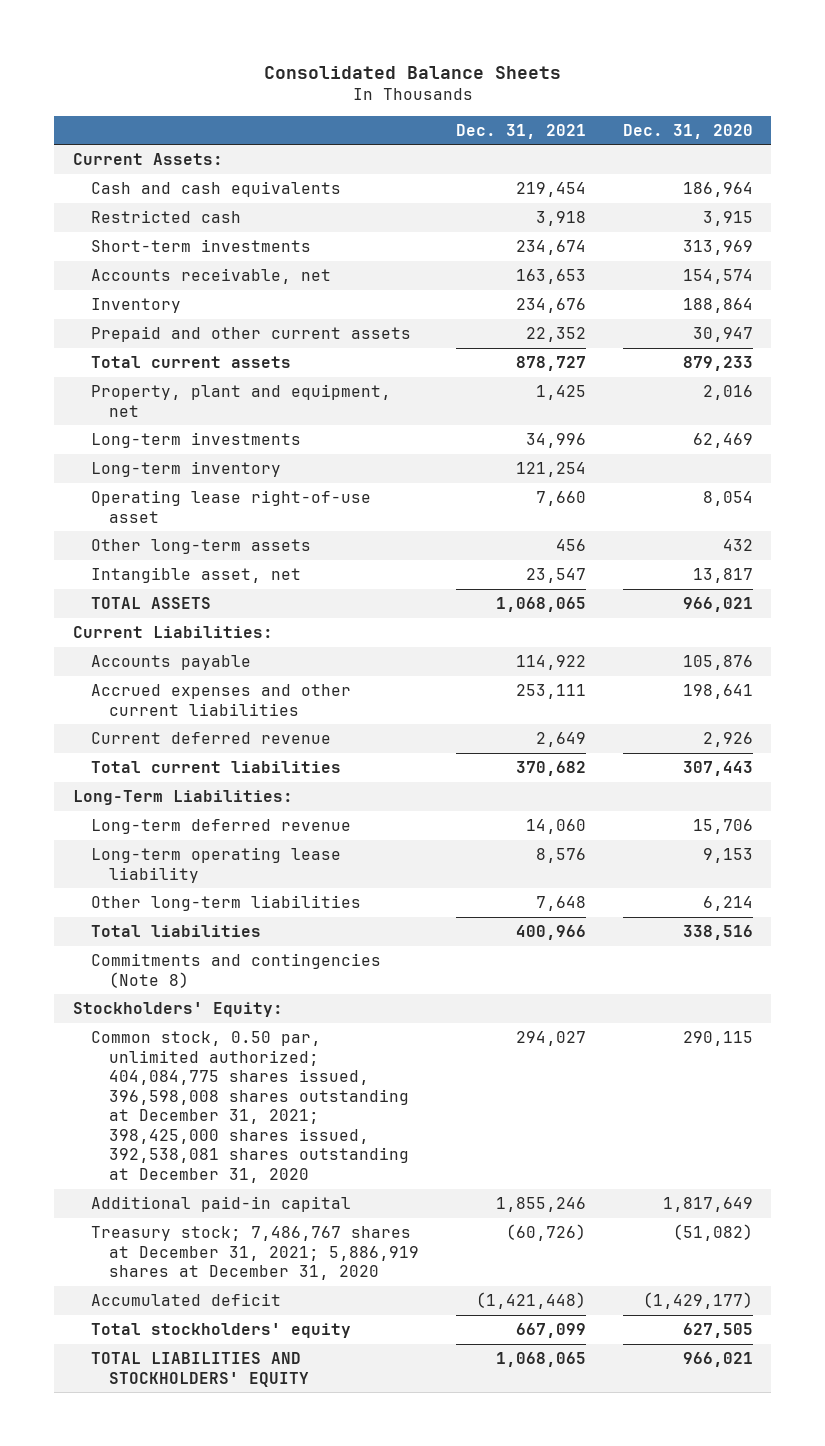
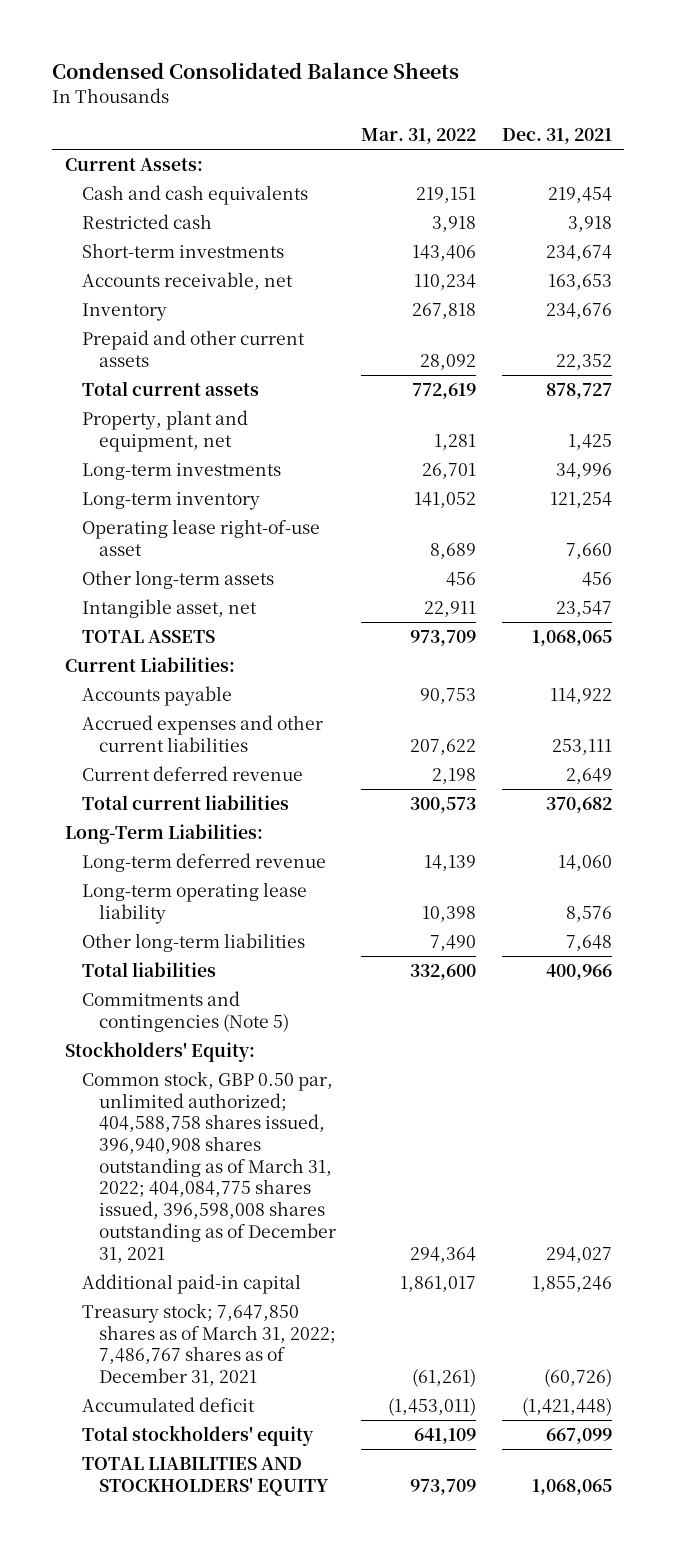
- Consolidated Balance Sheets
+ Condensed Consolidated Balance Sheets
- | Dec. 31, 2021 | Dec. 31, 2020
+ | Mar. 31, 2022 | Dec. 31, 2021
- Commitments and contingencies (Note 8)
+ Commitments and contingencies (Note 5)
- Common stock, 0.50 par, unlimited authorized; 404,084,775 shares issued, 396,598,008 shares outstanding at December 31, 2021; 398,425,000 shares issued, 392,538,081 shares outstanding at December 31, 2020 | 294,027 | 290,115
+ Common stock, GBP 0.50 par, unlimited authorized; 404,588,758 shares issued, 396,940,908 shares outstanding as of March 31, 2022; 404,084,775 shares issued, 396,598,008 shares outstanding as of December 31, 2021 | 294,364 | 294,027
- Treasury stock; 7,486,767 shares at December 31, 2021; 5,886,919 shares at December 31, 2020 | (60,726) | (51,082)
+ Treasury stock; 7,647,850 shares as of March 31, 2022; 7,486,767 shares as of December 31, 2021 | (61,261) | (60,726)

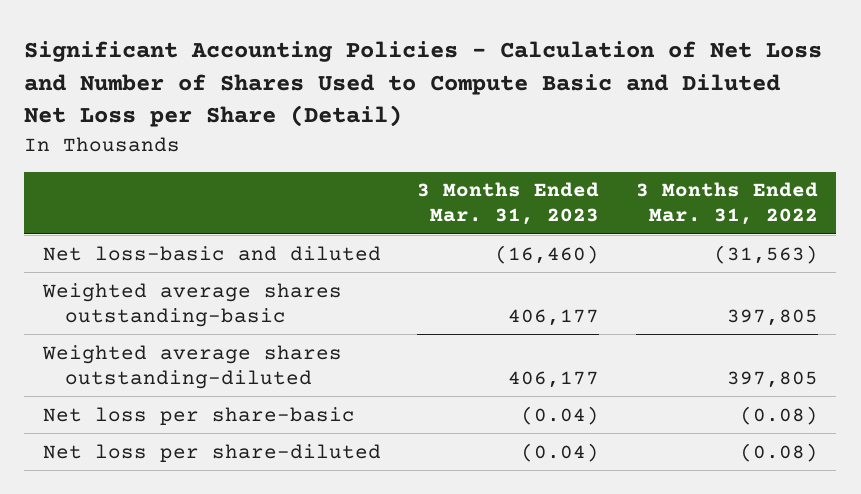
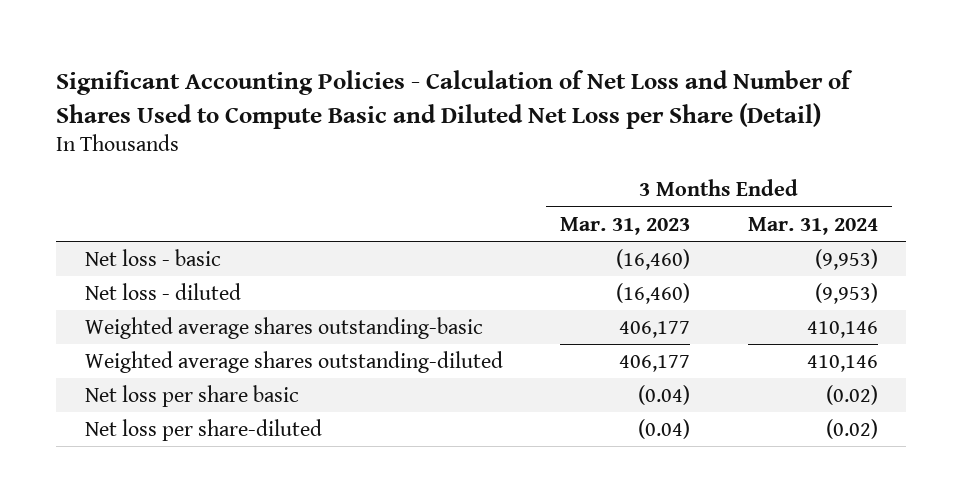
- | 3 Months Ended Mar. 31, 2023 | 3 Months Ended Mar. 31, 2022
+ | 3 Months Ended Mar. 31, 2023 | 3 Months Ended Mar. 31, 2024
- Net loss-basic and diluted | (16,460) | (31,563)
+ Net loss - basic | (16,460) | (9,953)
+ Net loss - diluted | (16,460) | (9,953)
- Net loss per share-basic | (0.04) | (0.08)
+ Net loss per share basic | (0.04) | (0.02)

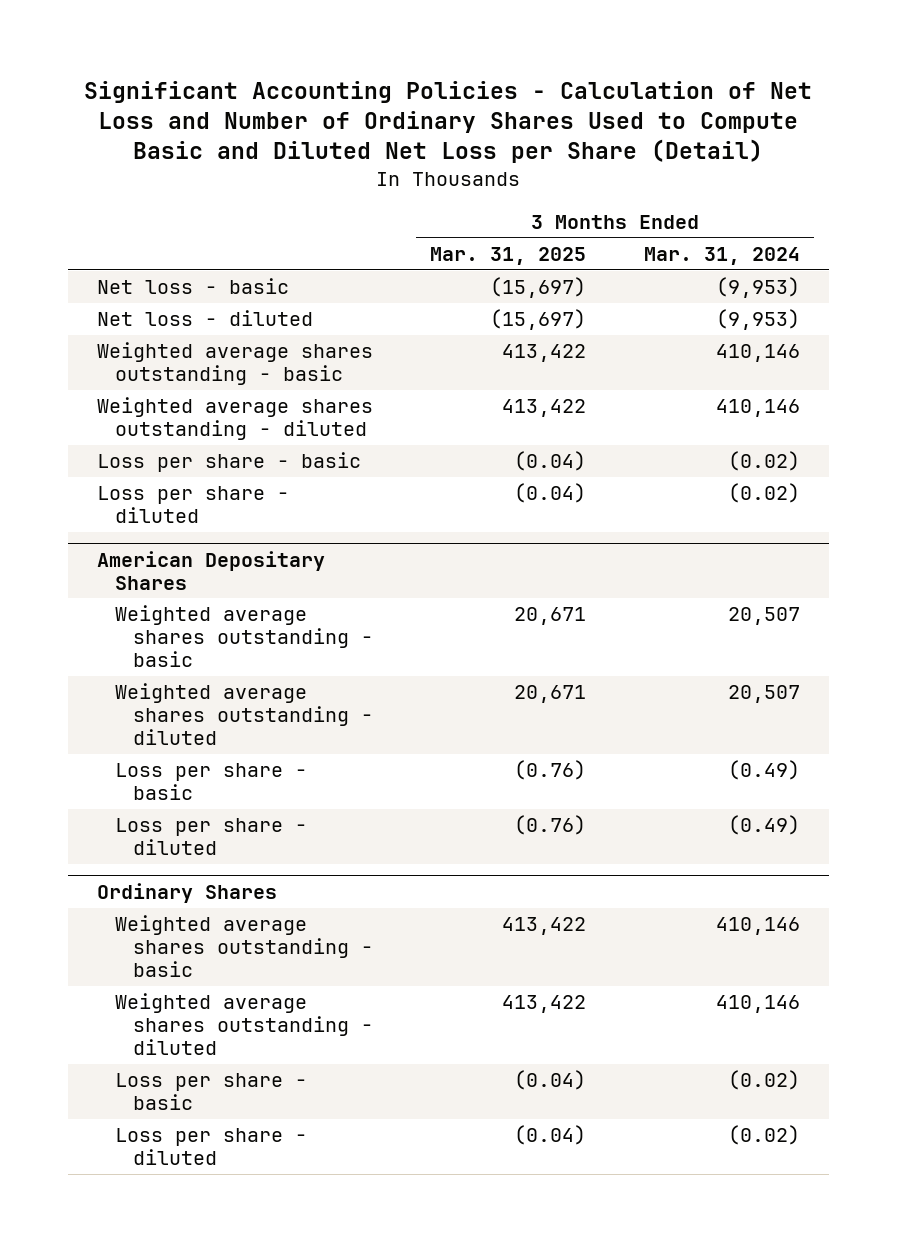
- Significant Accounting Policies - Calculation of Net Loss and Number of Shares Used to Compute Basic and Diluted Net Loss per Share (Detail)
+ Significant Accounting Policies - Calculation of Net Loss and Number of Ordinary Shares Used to Compute Basic and Diluted Net Loss per Share (Detail)
- | 3 Months Ended Mar. 31, 2023 | 3 Months Ended Mar. 31, 2024
+ | 3 Months Ended Mar. 31, 2025 | 3 Months Ended Mar. 31, 2024
- Weighted average shares outstanding-basic | 406,177 | 410,146
- Weighted average shares outstanding-diluted | 406,177 | 410,146
- Net loss per share basic | (0.04) | (0.02)
- Net loss per share-diluted | (0.04) | (0.02)
+ Weighted average shares outstanding - basic | 413,422 | 410,146
+ Weighted average shares outstanding - diluted | 413,422 | 410,146
+ Loss per share - basic | (0.04) | (0.02)
+ Loss per share - diluted | (0.04) | (0.02)
+ American Depositary Shares
+ Weighted average shares outstanding - basic | 20,671 | 20,507
+ Weighted average shares outstanding - diluted | 20,671 | 20,507
+ Loss per share - basic | (0.76) | (0.49)
+ Loss per share - diluted | (0.76) | (0.49)
+ Ordinary Shares
+ Weighted average shares outstanding - basic | 413,422 | 410,146
+ Weighted average shares outstanding - diluted | 413,422 | 410,146
+ Loss per share - basic | (0.04) | (0.02)
+ Loss per share - diluted | (0.04) | (0.02)

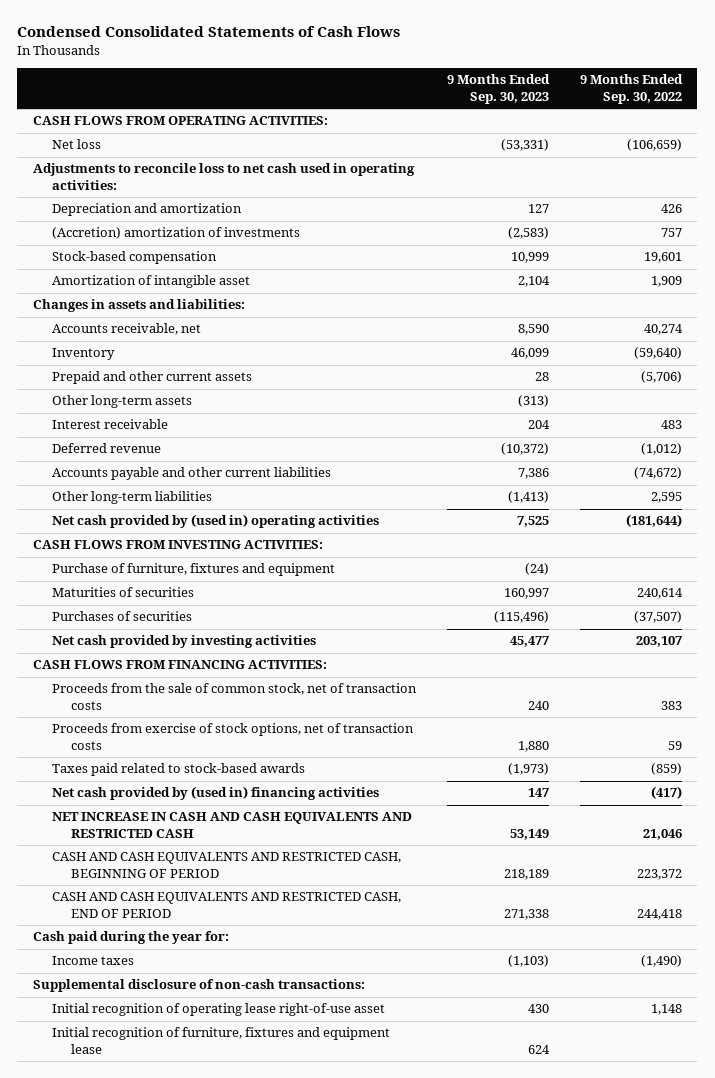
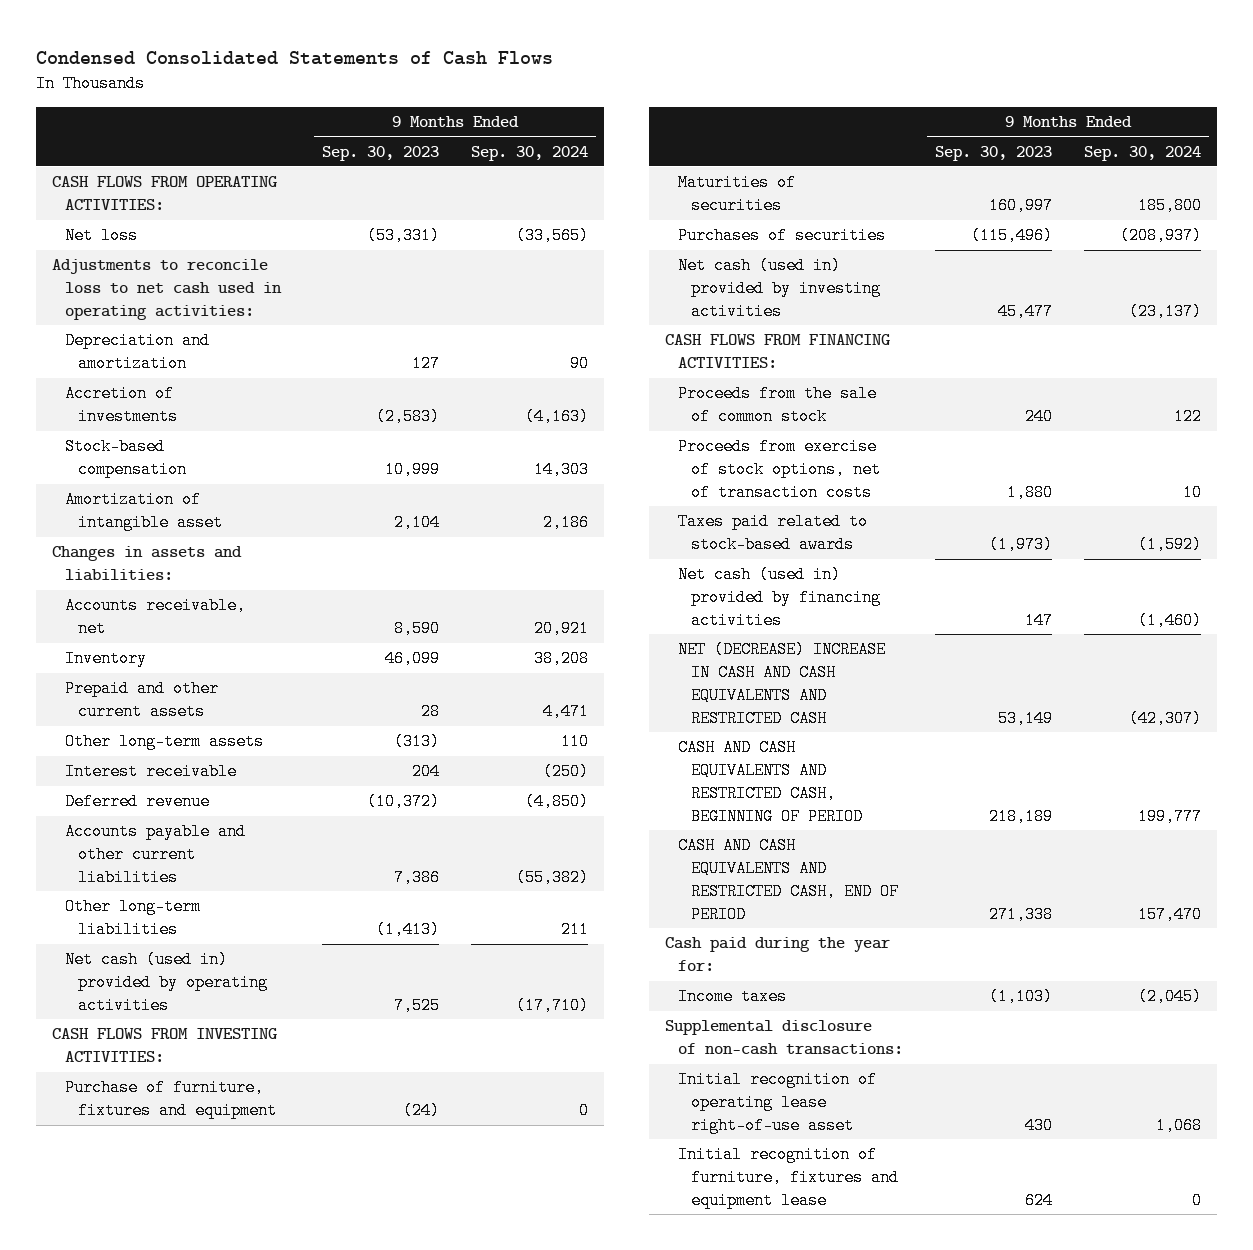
- | 9 Months Ended Sep. 30, 2023 | 9 Months Ended Sep. 30, 2022
+ | 9 Months Ended Sep. 30, 2023 | 9 Months Ended Sep. 30, 2024
- (Accretion) amortization of investments | (2,583) | 757
+ Accretion of investments | (2,583) | (4,163)
- Net cash provided by (used in) operating activities | 7,525 | (181,644)
+ Net cash (used in) provided by operating activities | 7,525 | (17,710)
- Net cash provided by investing activities | 45,477 | 203,107
+ Net cash (used in) provided by investing activities | 45,477 | (23,137)
- Proceeds from the sale of common stock, net of transaction costs | 240 | 383
+ Proceeds from the sale of common stock | 240 | 122
- Net cash provided by (used in) financing activities | 147 | (417)
- NET INCREASE IN CASH AND CASH EQUIVALENTS AND RESTRICTED CASH | 53,149 | 21,046
+ Net cash (used in) provided by financing activities | 147 | (1,460)
+ NET (DECREASE) INCREASE IN CASH AND CASH EQUIVALENTS AND RESTRICTED CASH | 53,149 | (42,307)

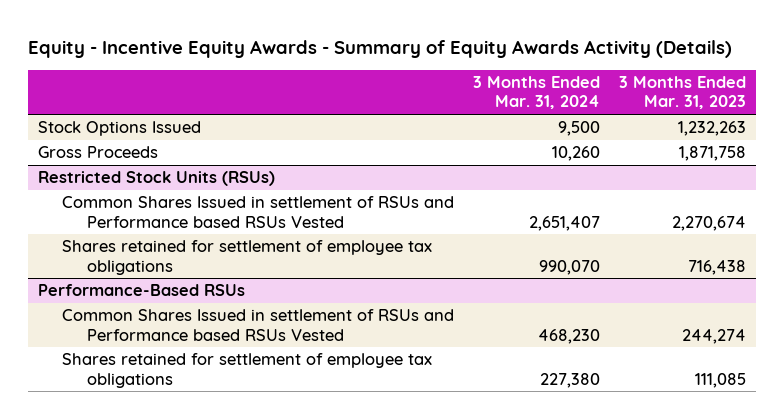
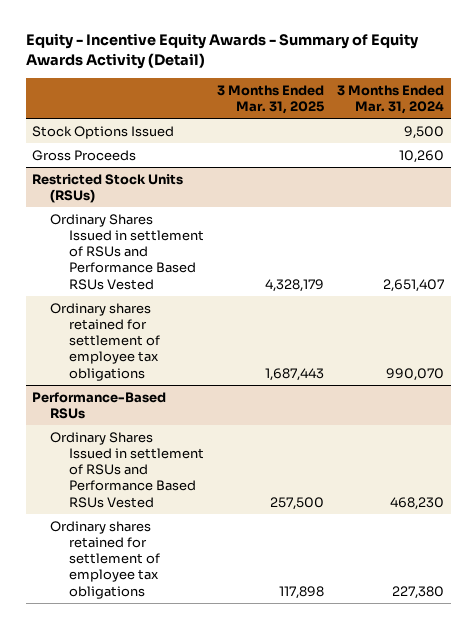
- Equity - Incentive Equity Awards - Summary of Equity Awards Activity (Details)
+ Equity - Incentive Equity Awards - Summary of Equity Awards Activity (Detail)
- | 3 Months Ended Mar. 31, 2024 | 3 Months Ended Mar. 31, 2023
+ | 3 Months Ended Mar. 31, 2025 | 3 Months Ended Mar. 31, 2024
@ Restricted Stock Units (RSUs)
- Common Shares Issued in settlement of RSUs and Performance based RSUs Vested | 2,651,407 | 2,270,674
- Shares retained for settlement of employee tax obligations | 990,070 | 716,438
+ Ordinary Shares Issued in settlement of RSUs and Performance Based RSUs Vested | 4,328,179 | 2,651,407
+ Ordinary shares retained for settlement of employee tax obligations | 1,687,443 | 990,070
@ Performance-Based RSUs
- Common Shares Issued in settlement of RSUs and Performance based RSUs Vested | 468,230 | 244,274
- Shares retained for settlement of employee tax obligations | 227,380 | 111,085
+ Ordinary Shares Issued in settlement of RSUs and Performance Based RSUs Vested | 257,500 | 468,230
+ Ordinary shares retained for settlement of employee tax obligations | 117,898 | 227,380

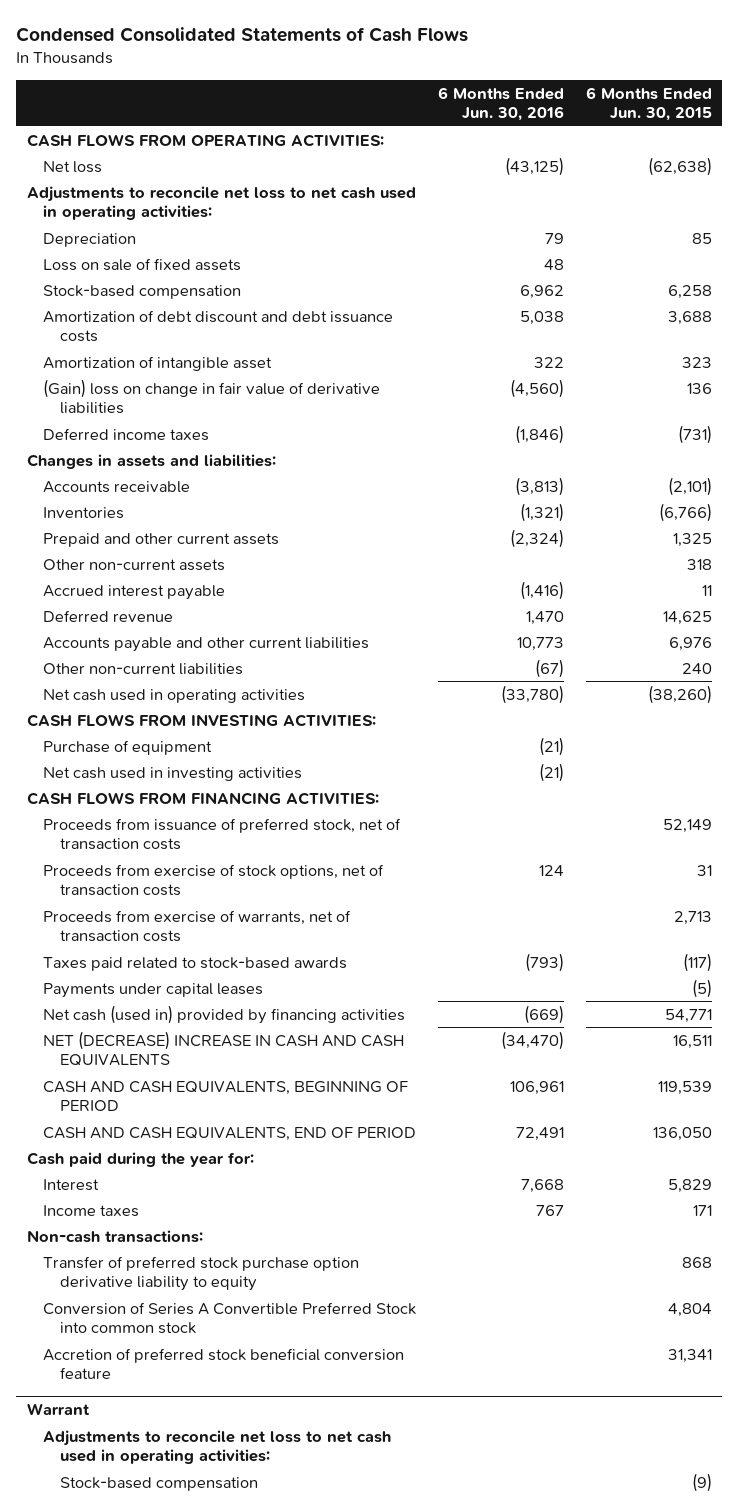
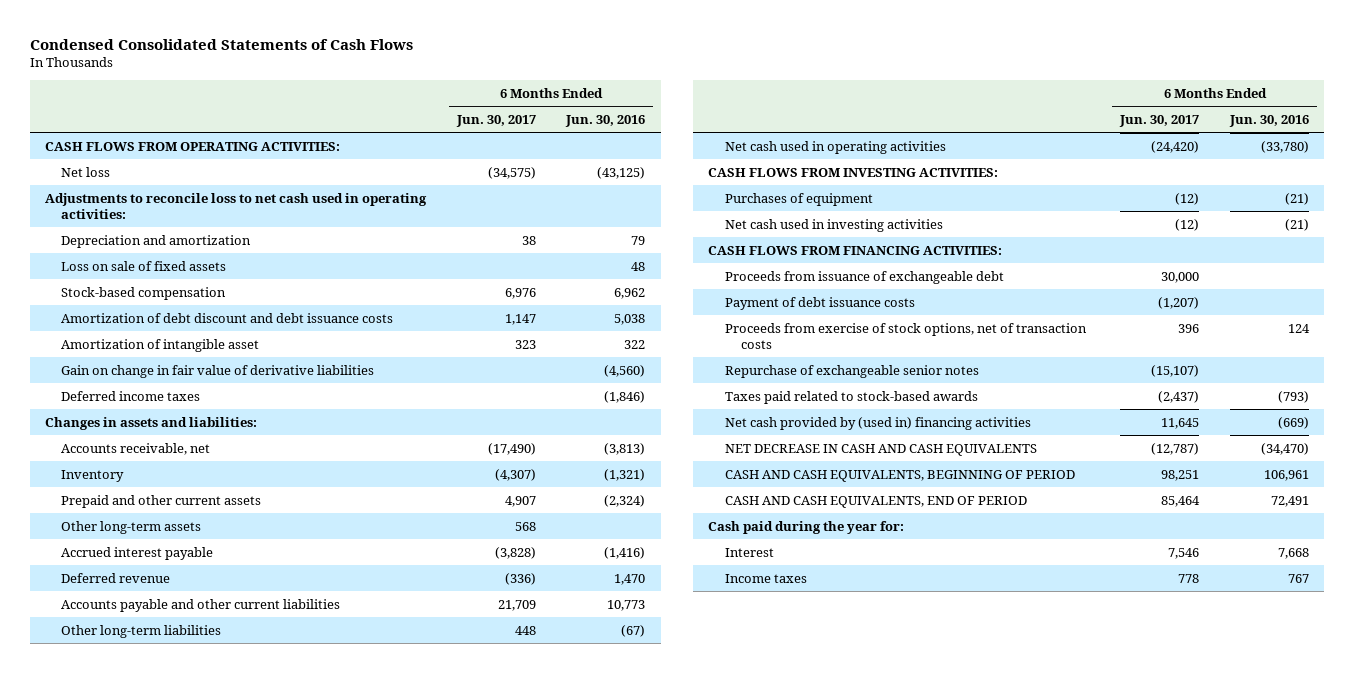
- | 6 Months Ended Jun. 30, 2016 | 6 Months Ended Jun. 30, 2015
+ | 6 Months Ended Jun. 30, 2017 | 6 Months Ended Jun. 30, 2016
- Adjustments to reconcile net loss to net cash used in operating activities:
- Depreciation | 79 | 85
+ Adjustments to reconcile loss to net cash used in operating activities:
+ Depreciation and amortization | 38 | 79
- (Gain) loss on change in fair value of derivative liabilities | (4,560) | 136
+ Gain on change in fair value of derivative liabilities | | (4,560)
- Accounts receivable | (3,813) | (2,101)
- Inventories | (1,321) | (6,766)
+ Accounts receivable, net | (17,490) | (3,813)
+ Inventory | (4,307) | (1,321)
- Other non-current assets | | 318
+ Other long-term assets | 568 |
- Other non-current liabilities | (67) | 240
+ Other long-term liabilities | 448 | (67)
- Purchase of equipment | (21) |
+ Purchases of equipment | (12) | (21)
- Proceeds from issuance of preferred stock, net of transaction costs | | 52,149
+ Proceeds from issuance of exchangeable debt | 30,000 |
+ Payment of debt issuance costs | (1,207) |
- Proceeds from exercise of warrants, net of transaction costs | | 2,713
+ Repurchase of exchangeable senior notes | (15,107) |
- Payments under capital leases | | (5)
- Net cash (used in) provided by financing activities | (669) | 54,771
- NET (DECREASE) INCREASE IN CASH AND CASH EQUIVALENTS | (34,470) | 16,511
+ Net cash provided by (used in) financing activities | 11,645 | (669)
+ NET DECREASE IN CASH AND CASH EQUIVALENTS | (12,787) | (34,470)
- Non-cash transactions:
- Transfer of preferred stock purchase option derivative liability to equity | | 868
- Conversion of Series A Convertible Preferred Stock into common stock | | 4,804
- Accretion of preferred stock beneficial conversion feature | | 31,341
- Warrant
- Adjustments to reconcile net loss to net cash used in operating activities:
- Stock-based compensation | | (9)

